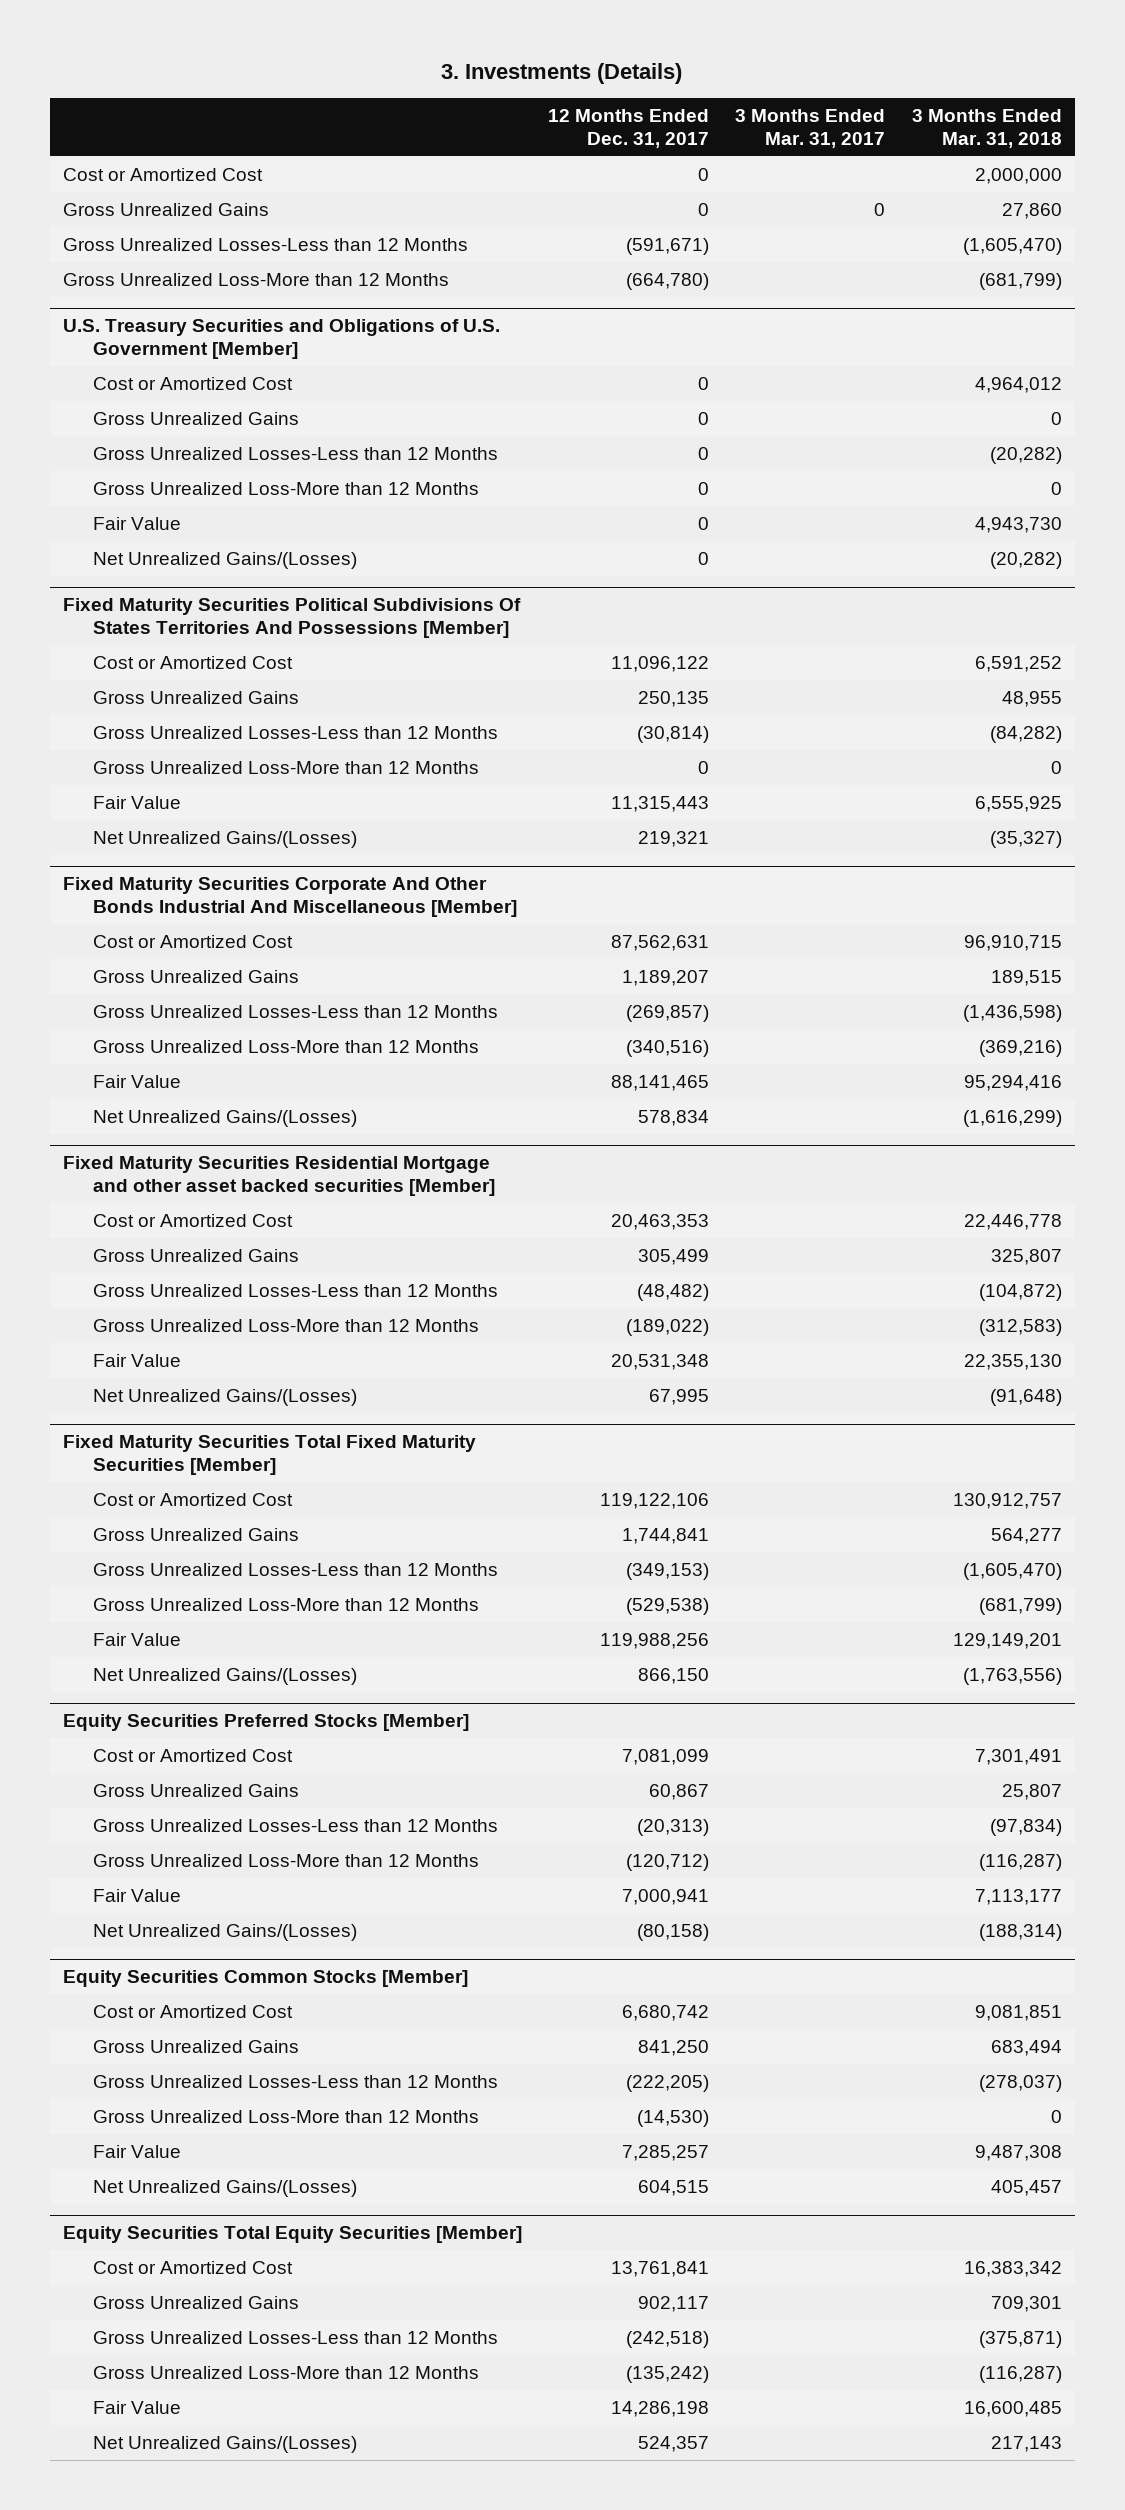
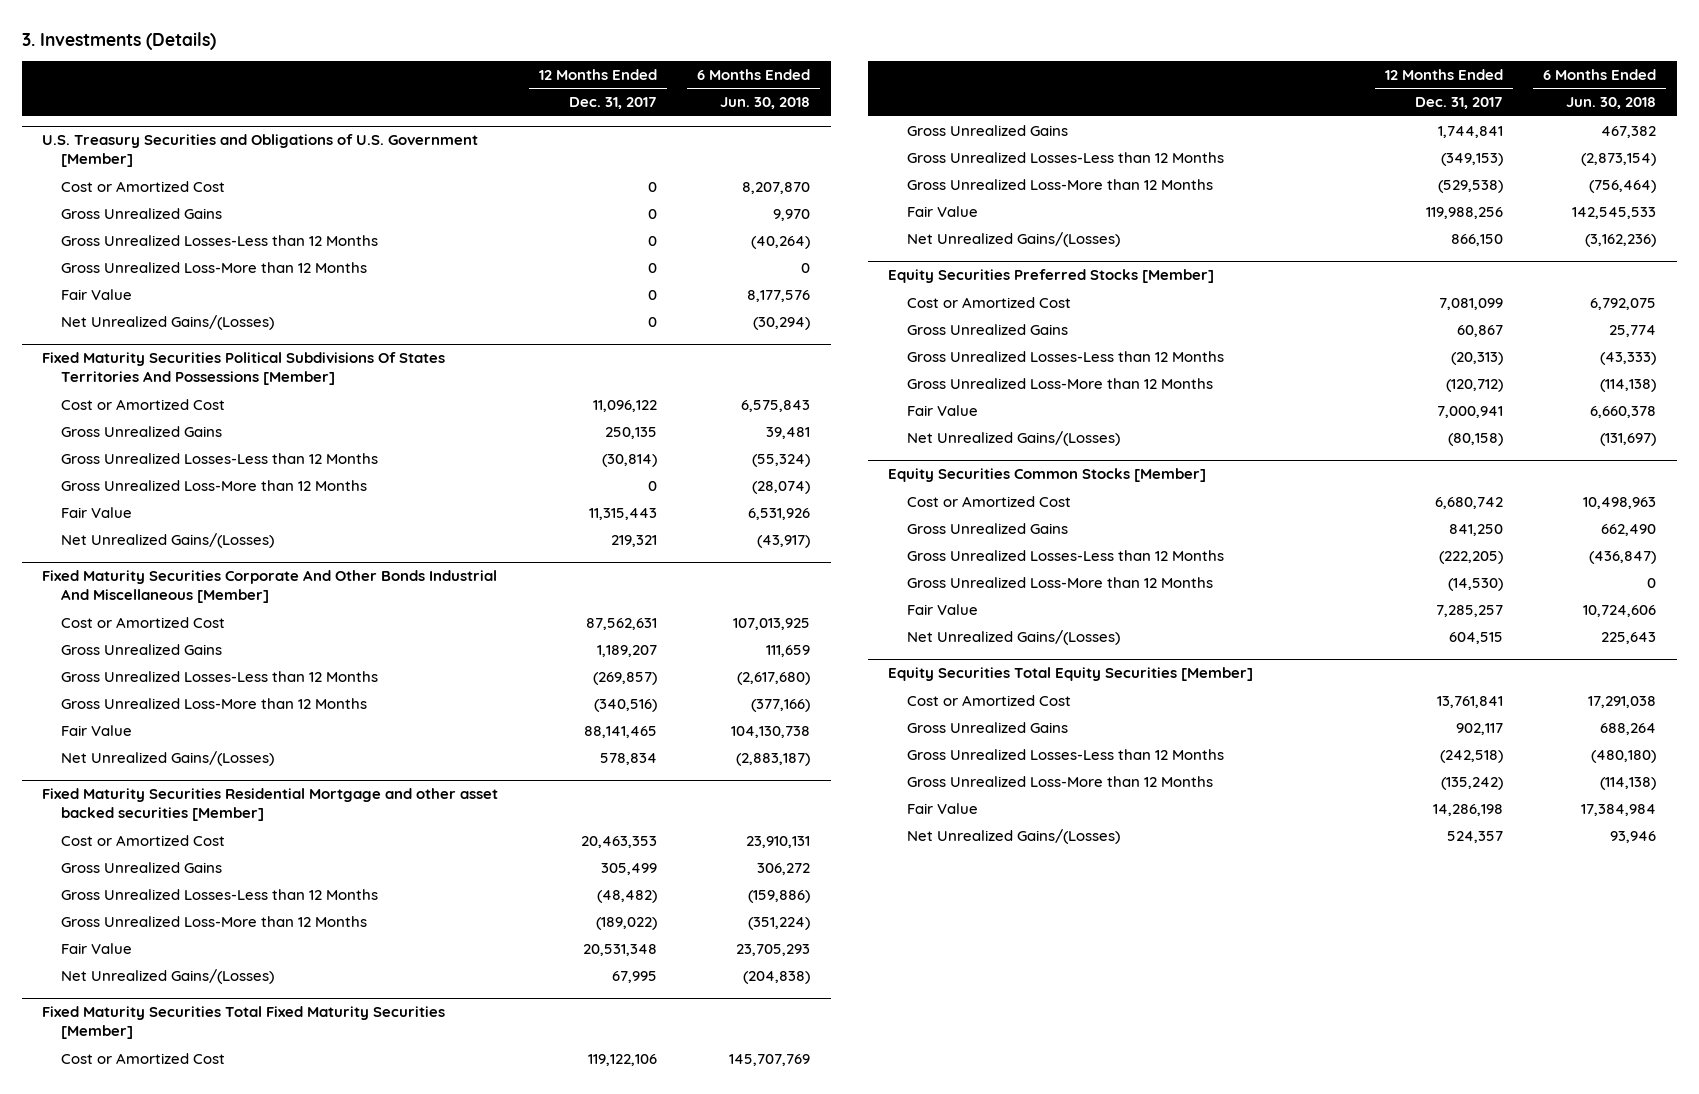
- | 12 Months Ended Dec. 31, 2017 | 3 Months Ended Mar. 31, 2017 | 3 Months Ended Mar. 31, 2018
+ | 12 Months Ended Dec. 31, 2017 | 6 Months Ended Jun. 30, 2018
- Cost or Amortized Cost | 0 | | 2,000,000
- Gross Unrealized Gains | 0 | 0 | 27,860
- Gross Unrealized Losses-Less than 12 Months | (591,671) | | (1,605,470)
- Gross Unrealized Loss-More than 12 Months | (664,780) | | (681,799)

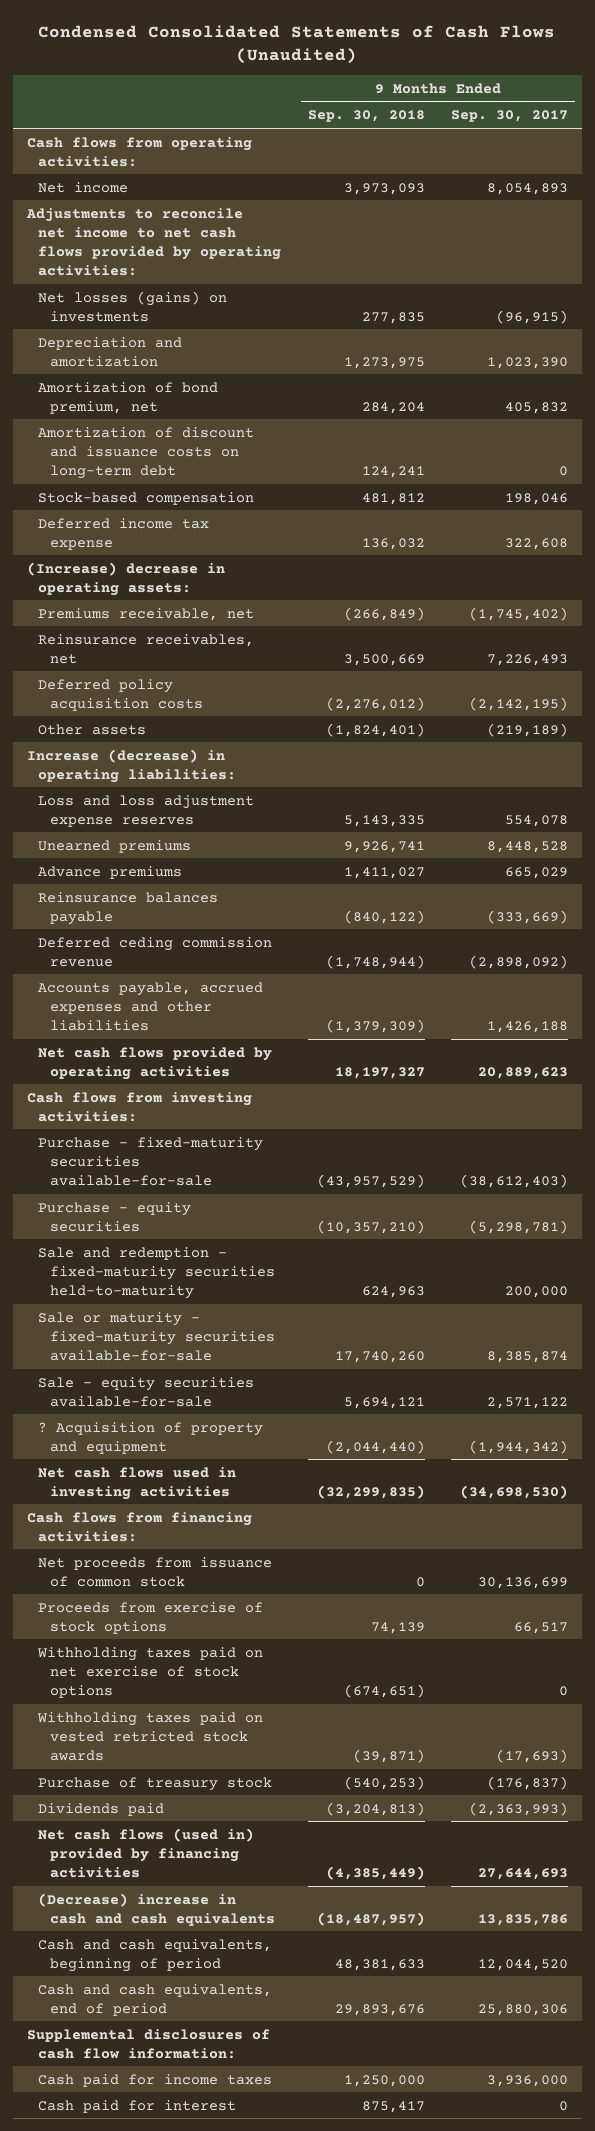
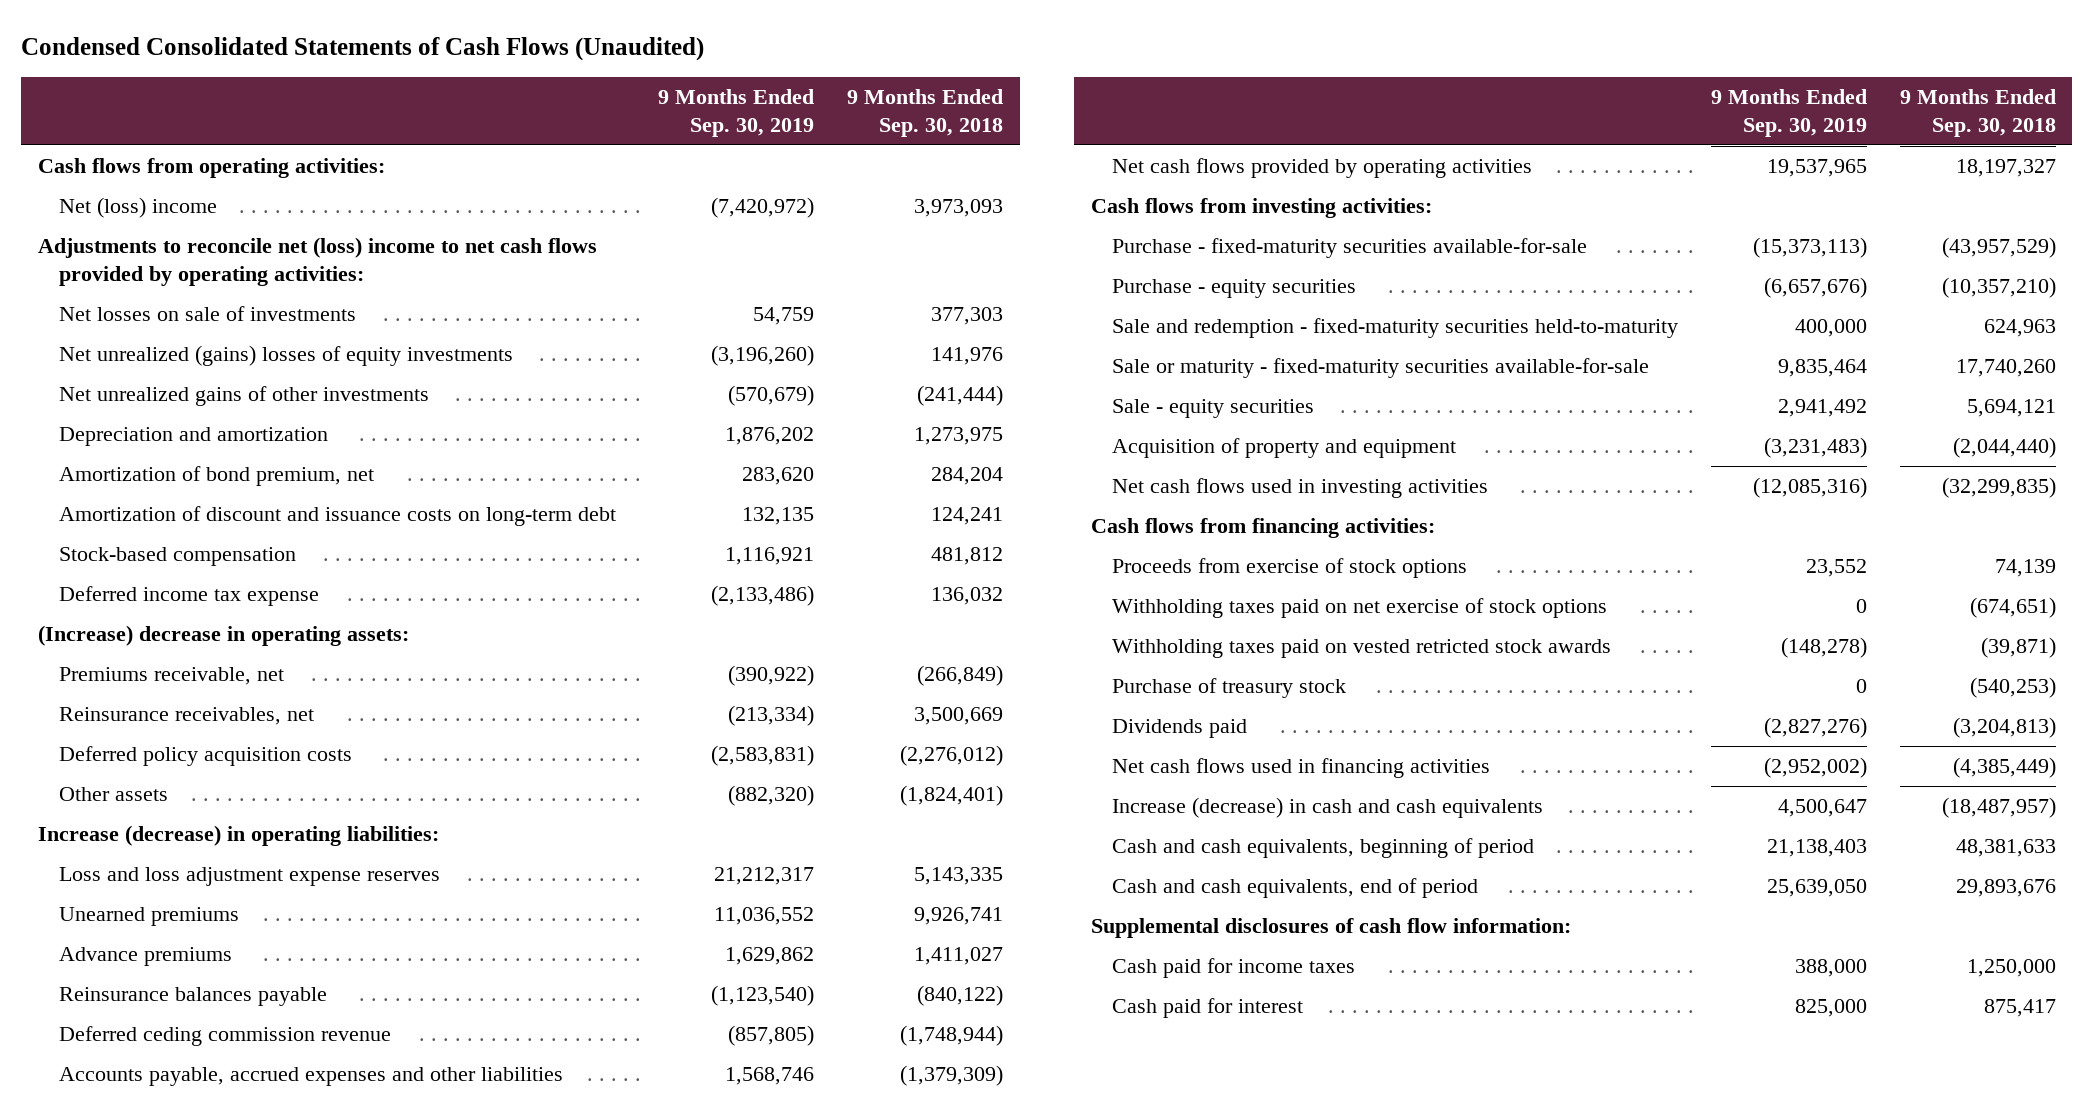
- | 9 Months Ended Sep. 30, 2018 | 9 Months Ended Sep. 30, 2017
+ | 9 Months Ended Sep. 30, 2019 | 9 Months Ended Sep. 30, 2018
- Net income | 3,973,093 | 8,054,893
- Adjustments to reconcile net income to net cash flows provided by operating activities:
- Net losses (gains) on investments | 277,835 | (96,915)
+ Net (loss) income | (7,420,972) | 3,973,093
+ Adjustments to reconcile net (loss) income to net cash flows provided by operating activities:
+ Net losses on sale of investments | 54,759 | 377,303
+ Net unrealized (gains) losses of equity investments | (3,196,260) | 141,976
+ Net unrealized gains of other investments | (570,679) | (241,444)
- Sale - equity securities available-for-sale | 5,694,121 | 2,571,122
- ? Acquisition of property and equipment | (2,044,440) | (1,944,342)
+ Sale - equity securities | 2,941,492 | 5,694,121
+ Acquisition of property and equipment | (3,231,483) | (2,044,440)
- Net proceeds from issuance of common stock | 0 | 30,136,699
- Net cash flows (used in) provided by financing activities | (4,385,449) | 27,644,693
- (Decrease) increase in cash and cash equivalents | (18,487,957) | 13,835,786
+ Net cash flows used in financing activities | (2,952,002) | (4,385,449)
+ Increase (decrease) in cash and cash equivalents | 4,500,647 | (18,487,957)

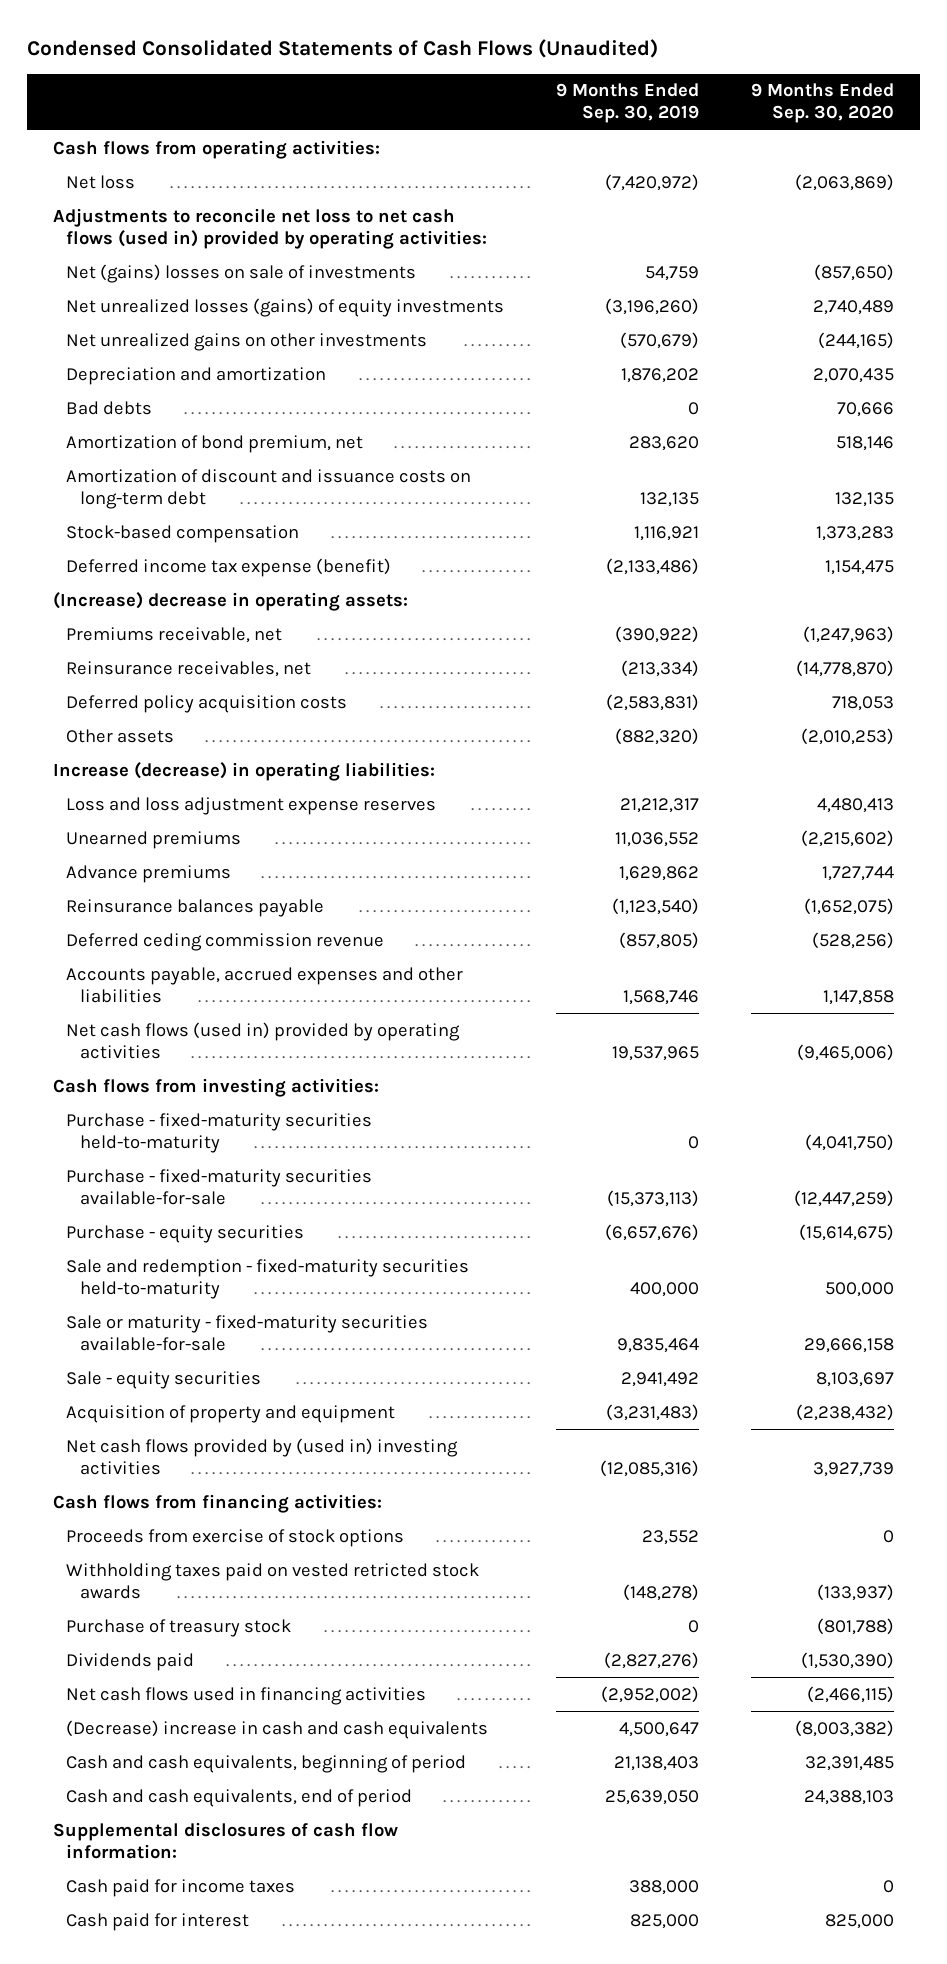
- | 9 Months Ended Sep. 30, 2019 | 9 Months Ended Sep. 30, 2018
+ | 9 Months Ended Sep. 30, 2019 | 9 Months Ended Sep. 30, 2020
- Net (loss) income | (7,420,972) | 3,973,093
- Adjustments to reconcile net (loss) income to net cash flows provided by operating activities:
- Net losses on sale of investments | 54,759 | 377,303
- Net unrealized (gains) losses of equity investments | (3,196,260) | 141,976
- Net unrealized gains of other investments | (570,679) | (241,444)
+ Net loss | (7,420,972) | (2,063,869)
+ Adjustments to reconcile net loss to net cash flows (used in) provided by operating activities:
+ Net (gains) losses on sale of investments | 54,759 | (857,650)
+ Net unrealized losses (gains) of equity investments | (3,196,260) | 2,740,489
+ Net unrealized gains on other investments | (570,679) | (244,165)
+ Bad debts | 0 | 70,666
- Deferred income tax expense | (2,133,486) | 136,032
+ Deferred income tax expense (benefit) | (2,133,486) | 1,154,475
- Net cash flows provided by operating activities | 19,537,965 | 18,197,327
+ Net cash flows (used in) provided by operating activities | 19,537,965 | (9,465,006)
+ Purchase - fixed-maturity securities held-to-maturity | 0 | (4,041,750)
- Net cash flows used in investing activities | (12,085,316) | (32,299,835)
+ Net cash flows provided by (used in) investing activities | (12,085,316) | 3,927,739
- Withholding taxes paid on net exercise of stock options | 0 | (674,651)
- Increase (decrease) in cash and cash equivalents | 4,500,647 | (18,487,957)
+ (Decrease) increase in cash and cash equivalents | 4,500,647 | (8,003,382)

